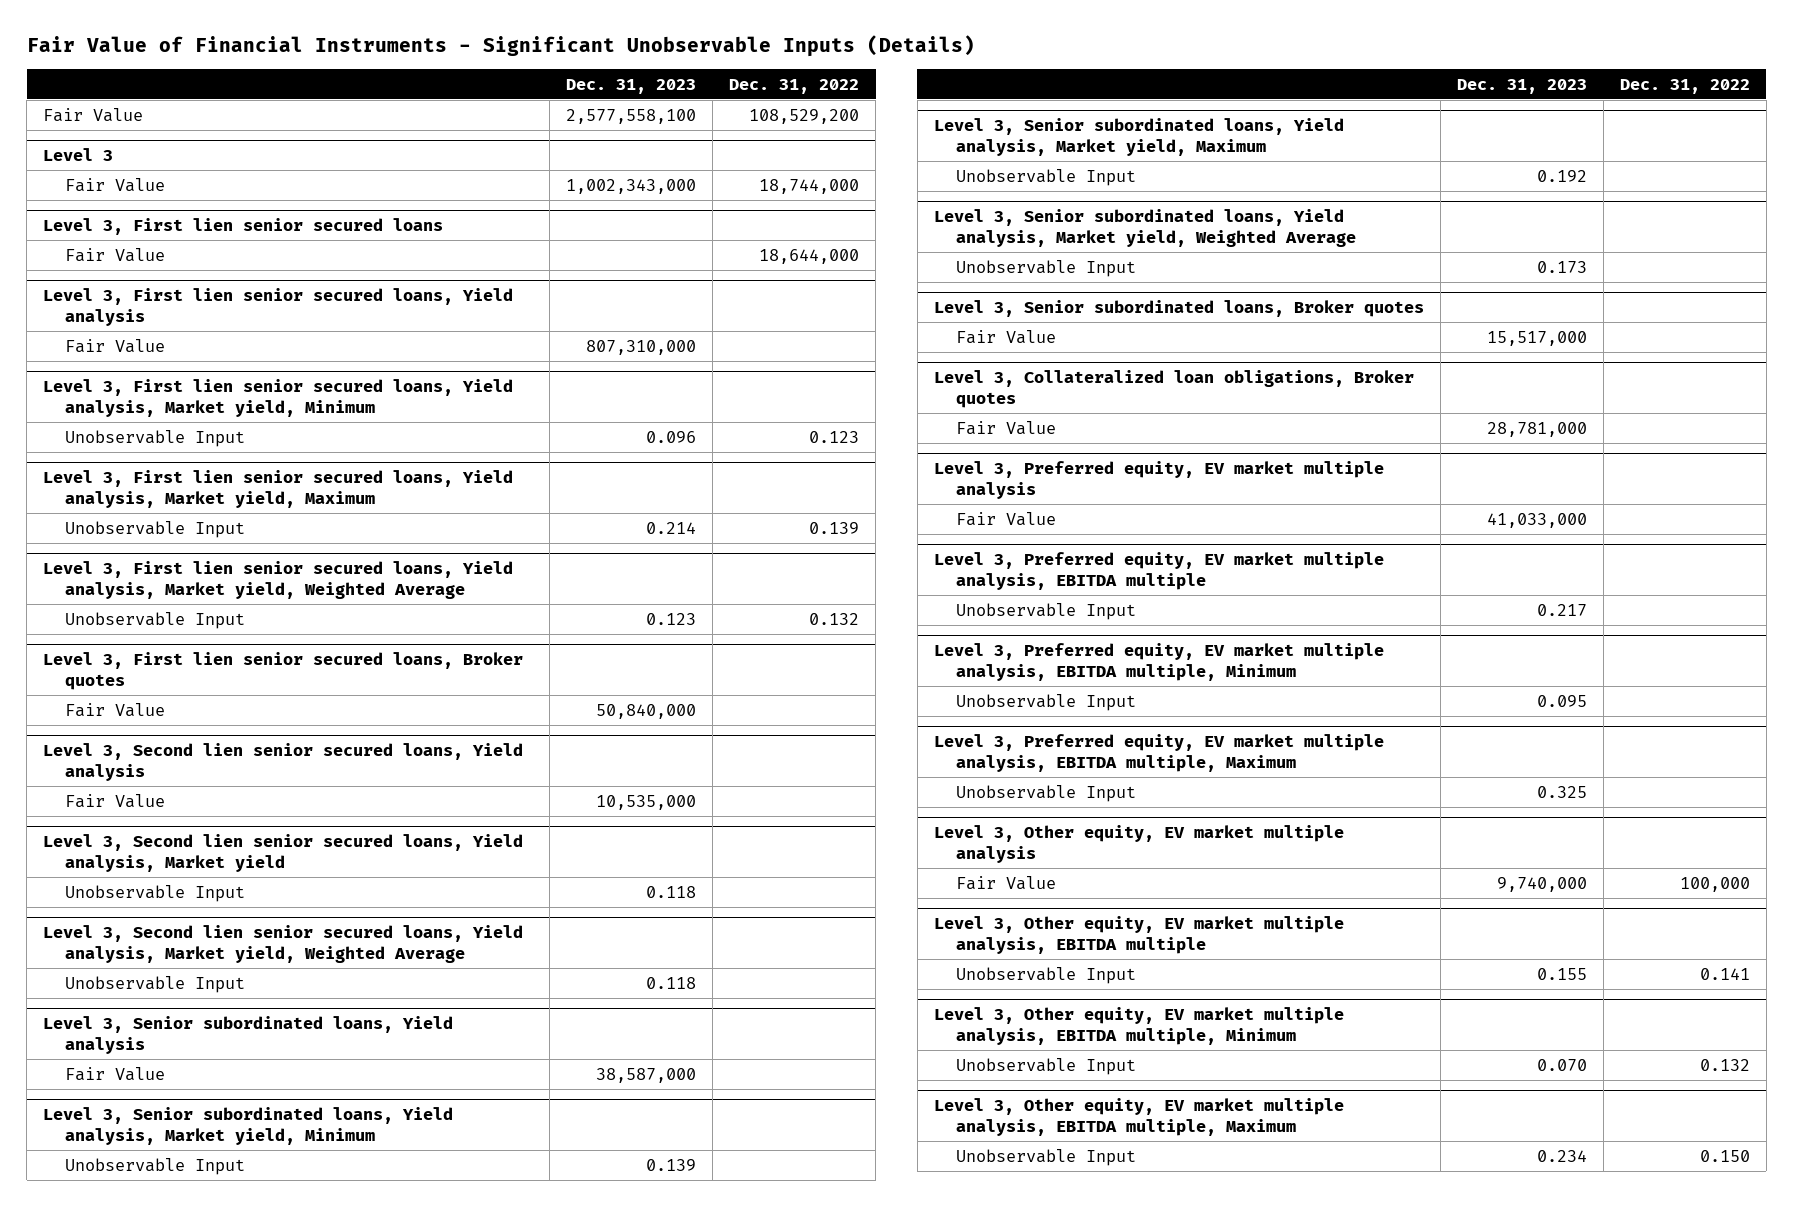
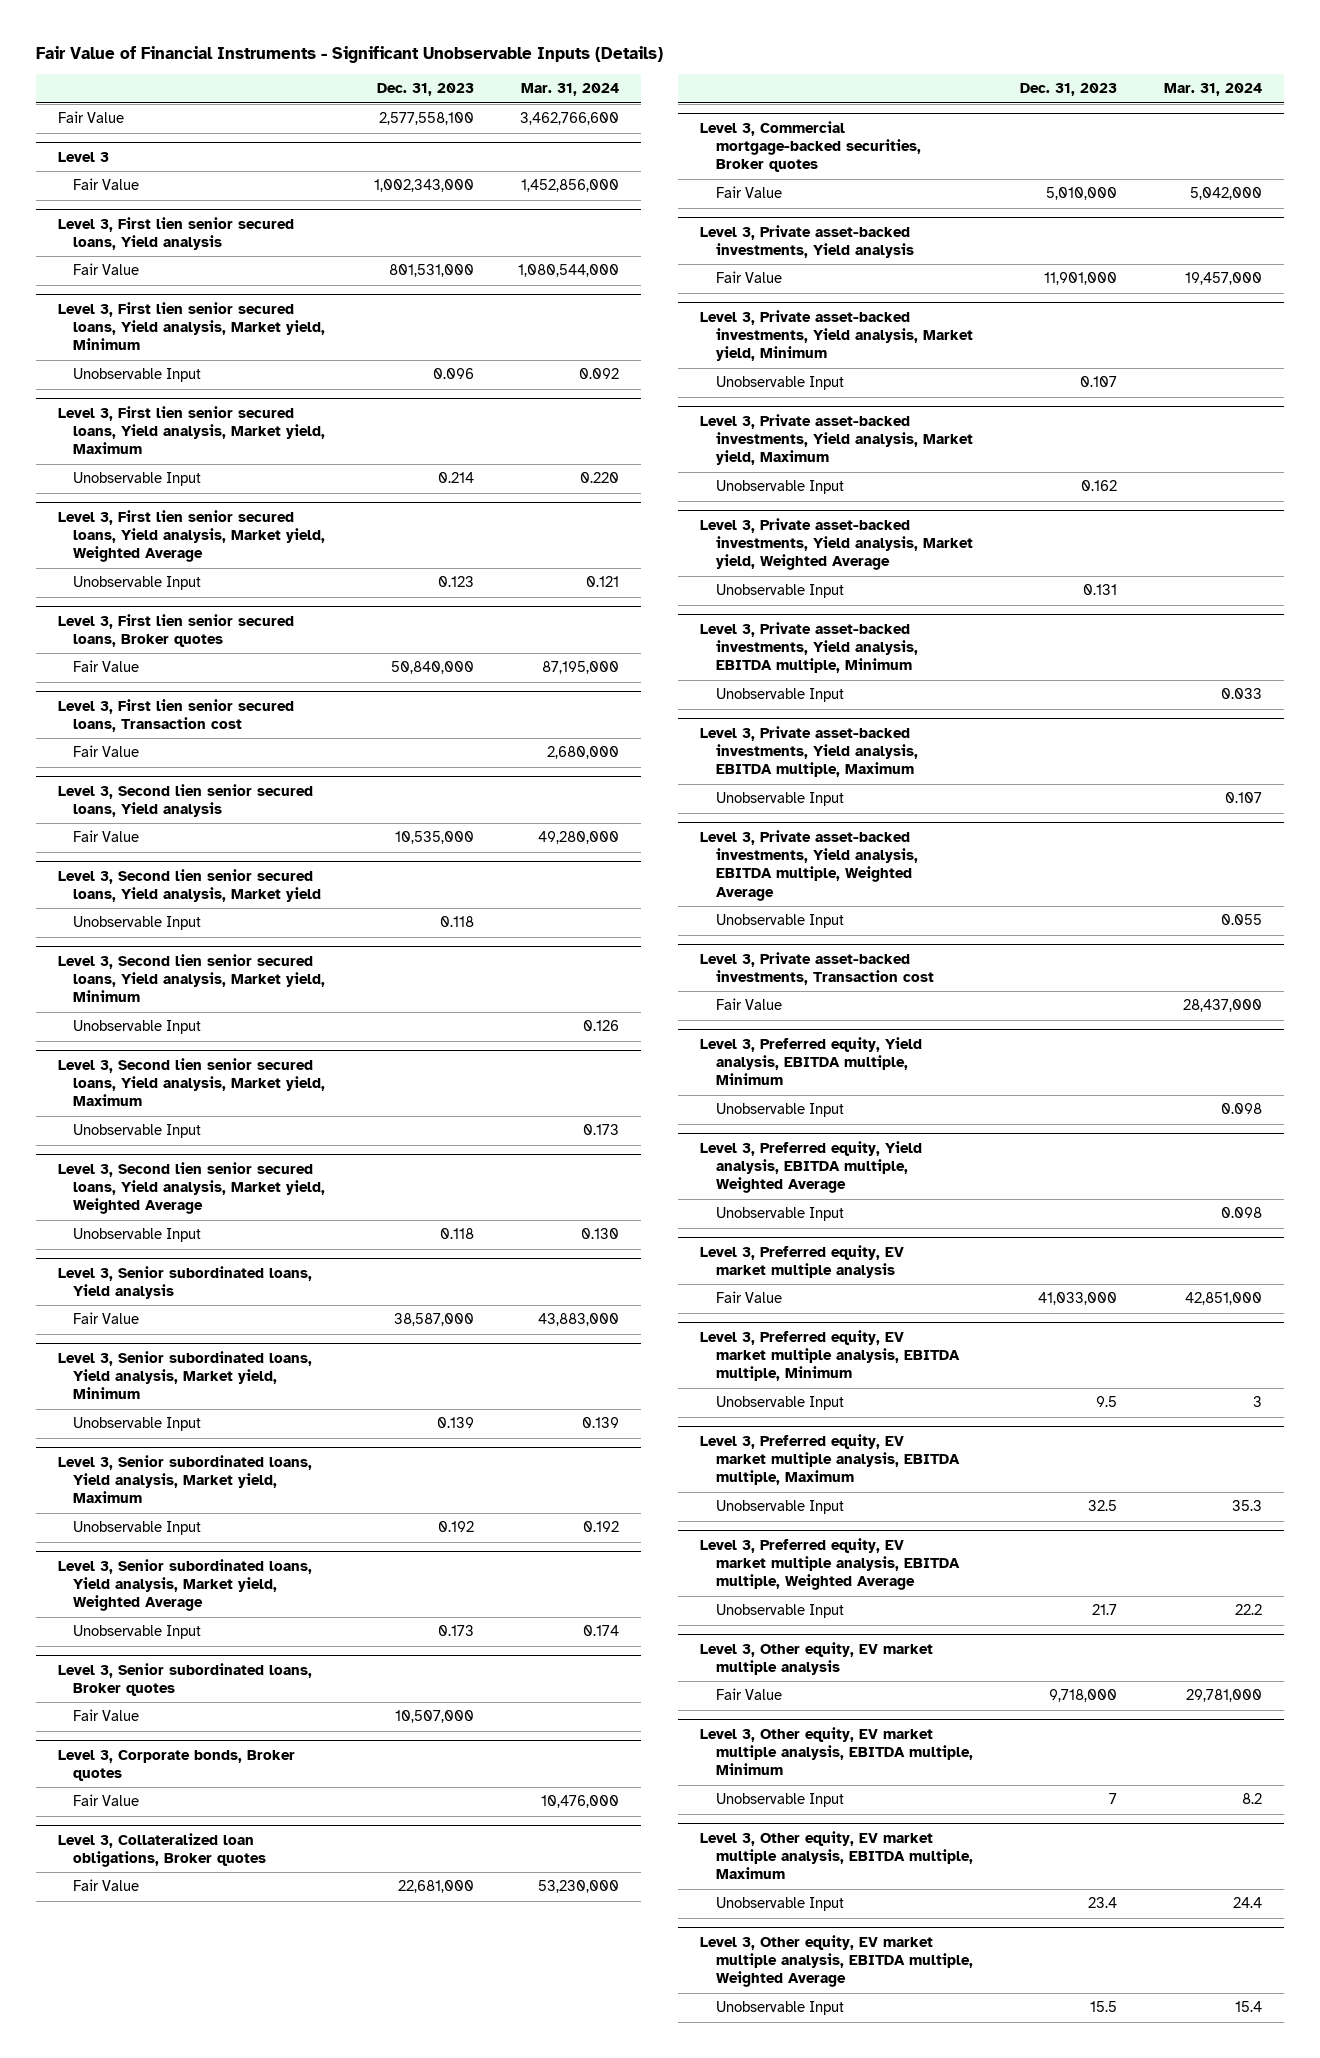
- | Dec. 31, 2023 | Dec. 31, 2022
+ | Dec. 31, 2023 | Mar. 31, 2024
- Level 3, First lien senior secured loans
- Fair Value | | 18,644,000
@ Level 3, First lien senior secured loans, Yield analysis
- Fair Value | 807,310,000 |
+ Fair Value | 801,531,000 | 1,080,544,000
+ Level 3, First lien senior secured loans, Transaction cost
+ Fair Value | | 2,680,000
+ Level 3, Second lien senior secured loans, Yield analysis, Market yield, Minimum
+ Unobservable Input | | 0.126
+ Level 3, Second lien senior secured loans, Yield analysis, Market yield, Maximum
+ Unobservable Input | | 0.173
@ Level 3, Senior subordinated loans, Broker quotes
- Fair Value | 15,517,000 |
+ Fair Value | 10,507,000 |
+ Level 3, Corporate bonds, Broker quotes
+ Fair Value | | 10,476,000
@ Level 3, Collateralized loan obligations, Broker quotes
- Fair Value | 28,781,000 |
+ Fair Value | 22,681,000 | 53,230,000
+ Level 3, Commercial mortgage-backed securities, Broker quotes
+ Fair Value | 5,010,000 | 5,042,000
+ Level 3, Private asset-backed investments, Yield analysis
+ Fair Value | 11,901,000 | 19,457,000
+ Level 3, Private asset-backed investments, Yield analysis, Market yield, Minimum
+ Unobservable Input | 0.107 |
+ Level 3, Private asset-backed investments, Yield analysis, Market yield, Maximum
+ Unobservable Input | 0.162 |
+ Level 3, Private asset-backed investments, Yield analysis, Market yield, Weighted Average
+ Unobservable Input | 0.131 |
+ Level 3, Private asset-backed investments, Yield analysis, EBITDA multiple, Minimum
+ Unobservable Input | | 0.033
+ Level 3, Private asset-backed investments, Yield analysis, EBITDA multiple, Maximum
+ Unobservable Input | | 0.107
+ Level 3, Private asset-backed investments, Yield analysis, EBITDA multiple, Weighted Average
+ Unobservable Input | | 0.055
+ Level 3, Private asset-backed investments, Transaction cost
+ Fair Value | | 28,437,000
+ Level 3, Preferred equity, Yield analysis, EBITDA multiple, Minimum
+ Unobservable Input | | 0.098
+ Level 3, Preferred equity, Yield analysis, EBITDA multiple, Weighted Average
+ Unobservable Input | | 0.098
- Level 3, Preferred equity, EV market multiple analysis, EBITDA multiple
- Unobservable Input | 0.217 |
@ Level 3, Preferred equity, EV market multiple analysis, EBITDA multiple, Minimum
- Unobservable Input | 0.095 |
+ Unobservable Input | 9.5 | 3
@ Level 3, Preferred equity, EV market multiple analysis, EBITDA multiple, Maximum
- Unobservable Input | 0.325 |
+ Unobservable Input | 32.5 | 35.3
+ Level 3, Preferred equity, EV market multiple analysis, EBITDA multiple, Weighted Average
+ Unobservable Input | 21.7 | 22.2
@ Level 3, Other equity, EV market multiple analysis
- Fair Value | 9,740,000 | 100,000
- Level 3, Other equity, EV market multiple analysis, EBITDA multiple
- Unobservable Input | 0.155 | 0.141
@ Level 3, Other equity, EV market multiple analysis
+ Fair Value | 9,718,000 | 29,781,000
@ Level 3, Other equity, EV market multiple analysis, EBITDA multiple, Minimum
- Unobservable Input | 0.070 | 0.132
+ Unobservable Input | 7 | 8.2
@ Level 3, Other equity, EV market multiple analysis, EBITDA multiple, Maximum
- Unobservable Input | 0.234 | 0.150
+ Unobservable Input | 23.4 | 24.4
+ Level 3, Other equity, EV market multiple analysis, EBITDA multiple, Weighted Average
+ Unobservable Input | 15.5 | 15.4

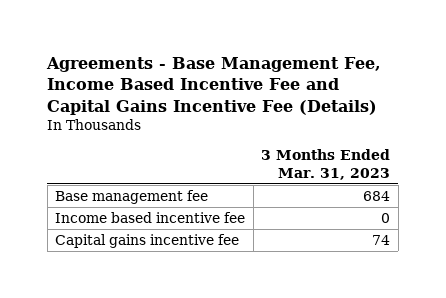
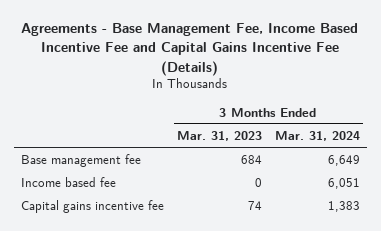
- | 3 Months Ended Mar. 31, 2023
+ | 3 Months Ended Mar. 31, 2023 | 3 Months Ended Mar. 31, 2024
- Income based incentive fee | 0
+ Income based fee | 0 | 6,051

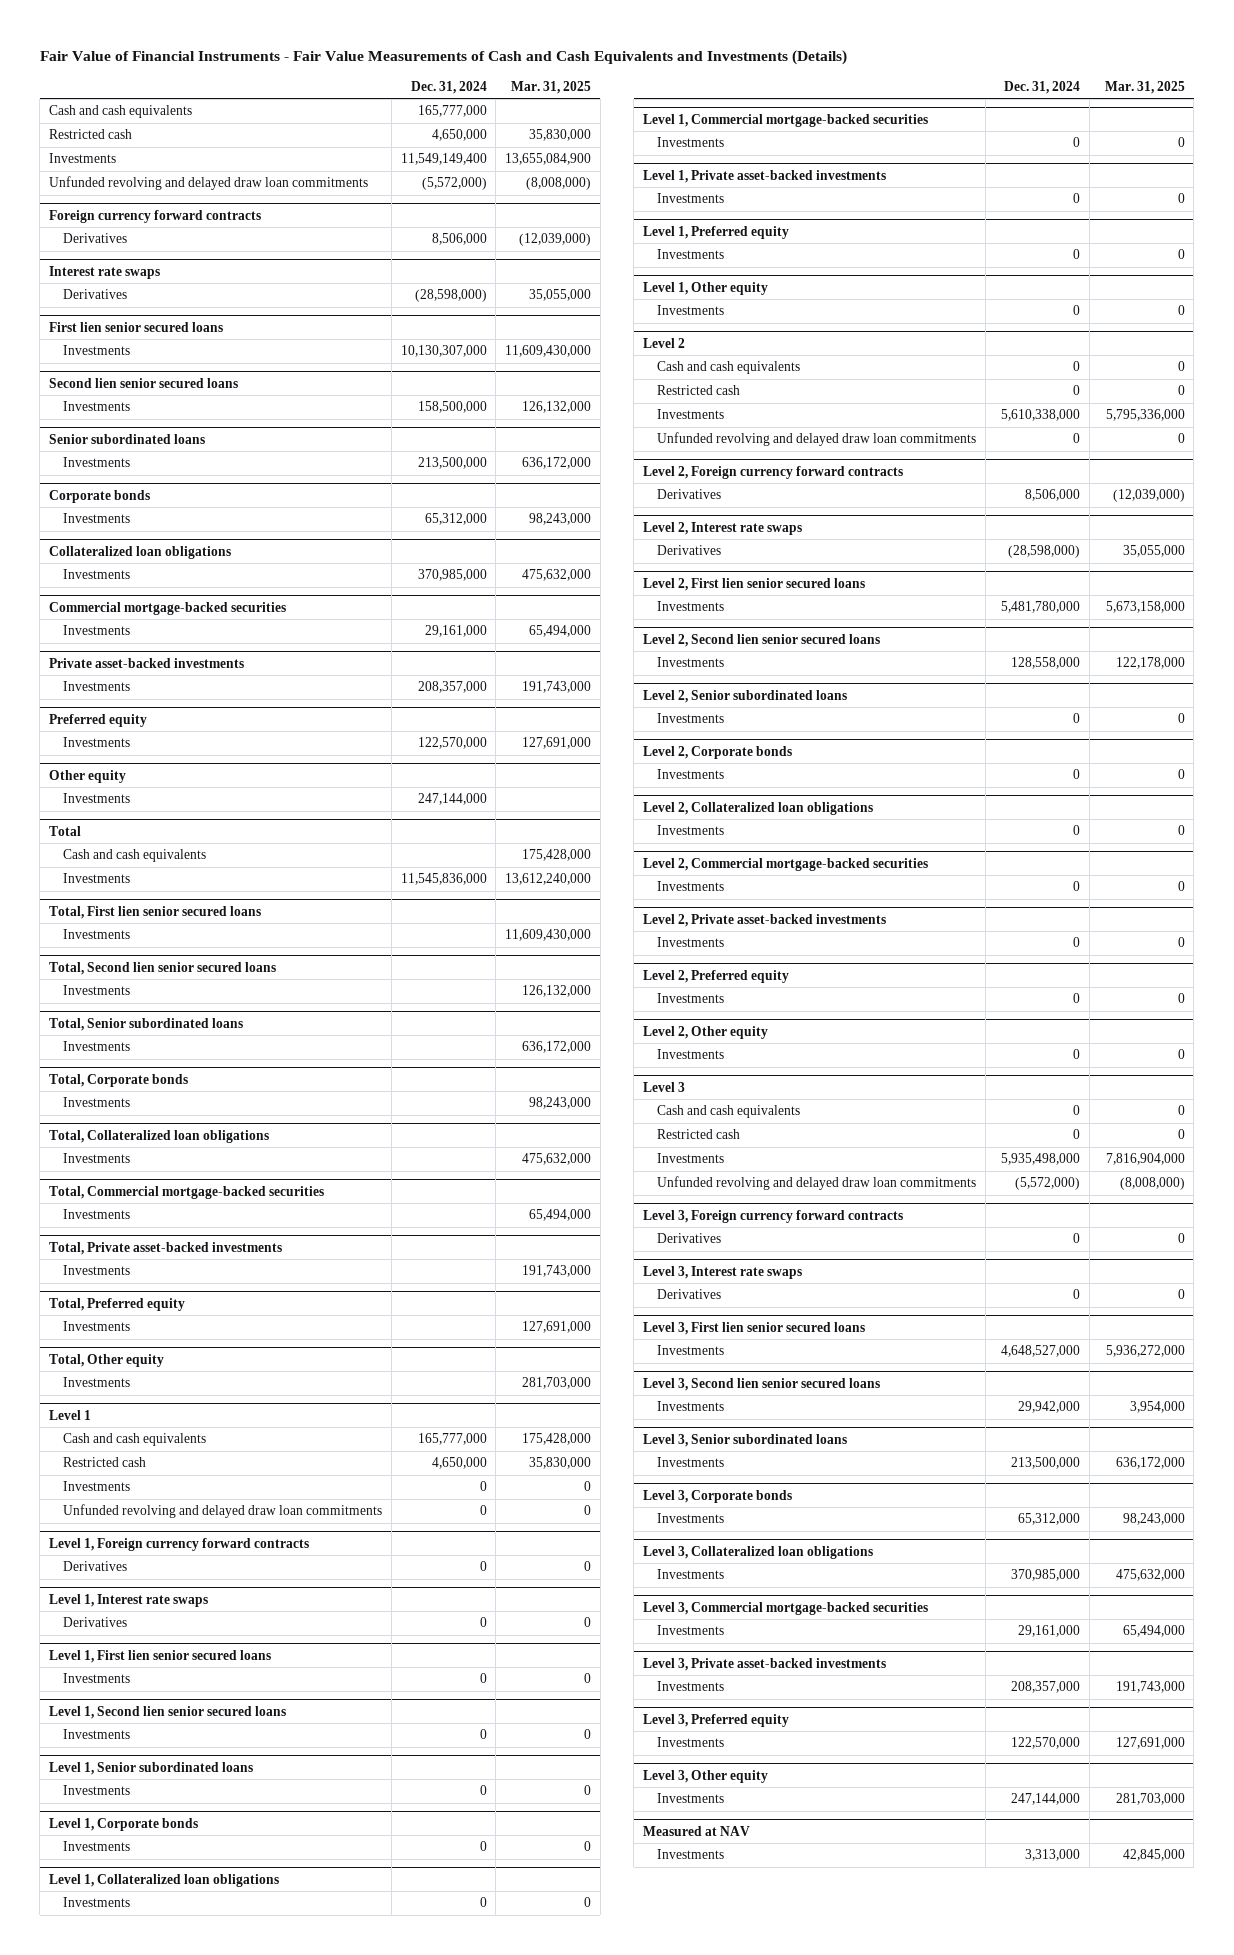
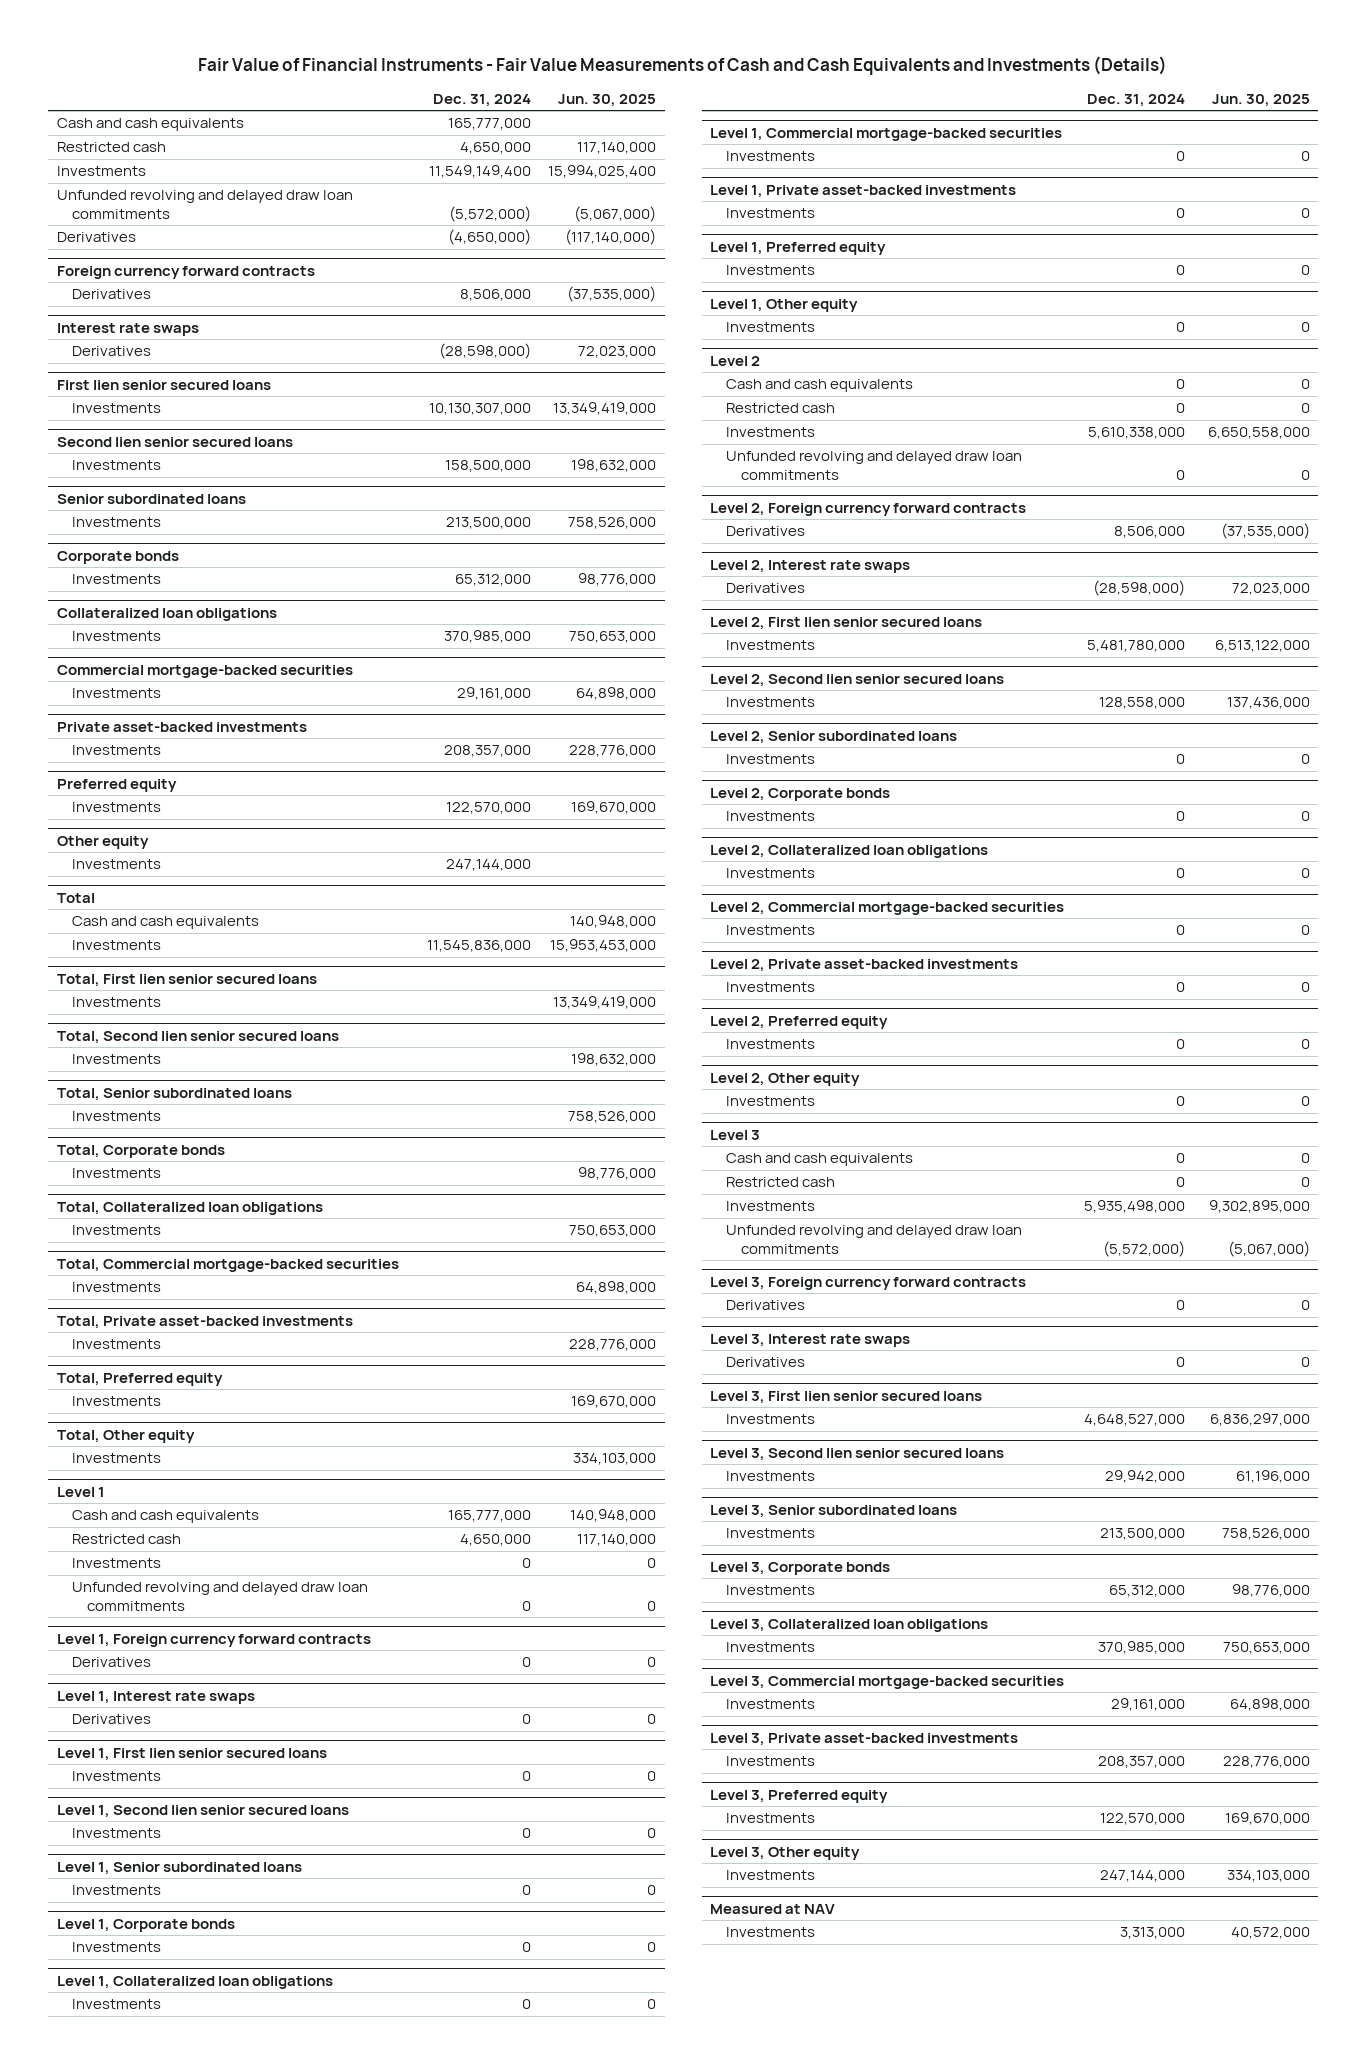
- | Dec. 31, 2024 | Mar. 31, 2025
+ | Dec. 31, 2024 | Jun. 30, 2025
+ Derivatives | (4,650,000) | (117,140,000)

